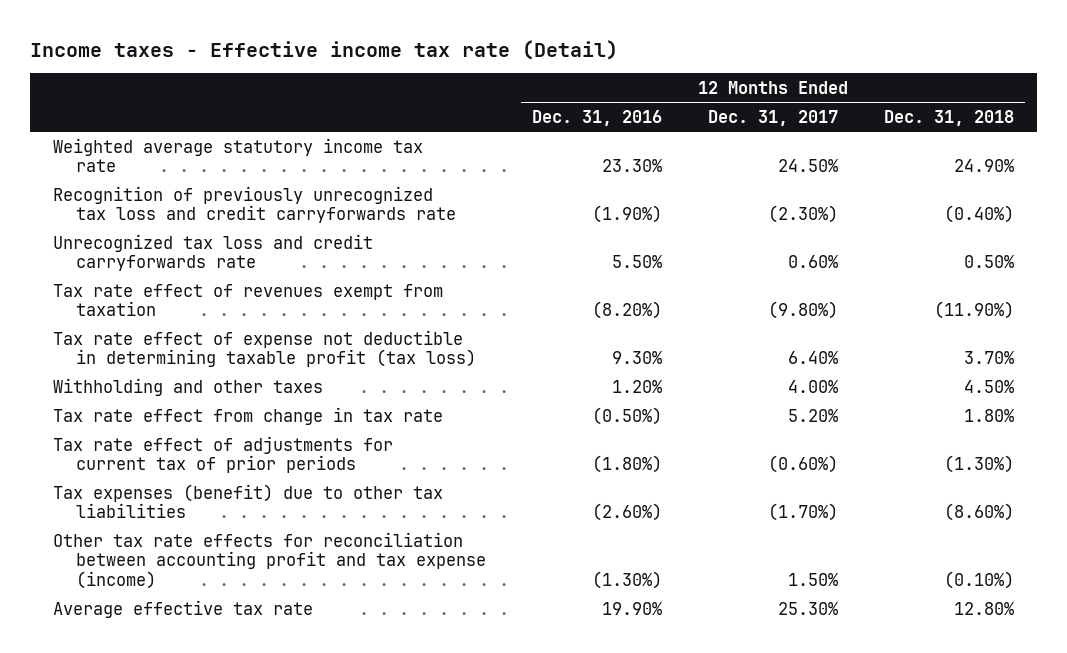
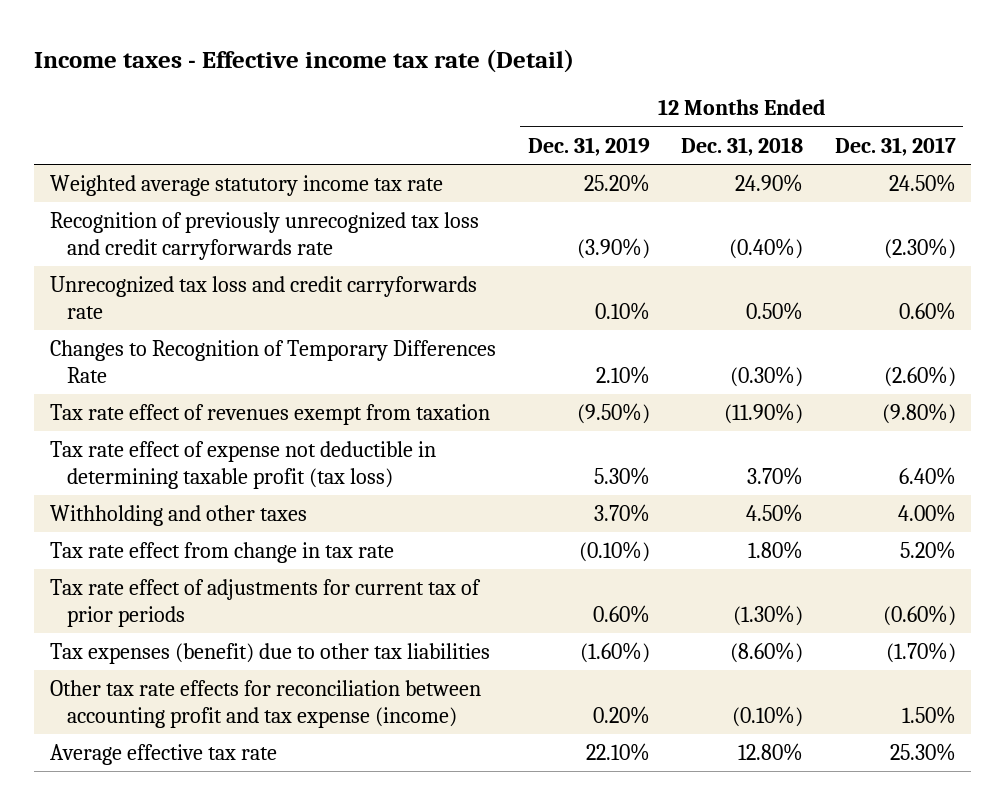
- | 12 Months Ended Dec. 31, 2016 | 12 Months Ended Dec. 31, 2017 | 12 Months Ended Dec. 31, 2018
+ | 12 Months Ended Dec. 31, 2019 | 12 Months Ended Dec. 31, 2018 | 12 Months Ended Dec. 31, 2017
+ Changes to Recognition of Temporary Differences Rate | 2.10% | (0.30%) | (2.60%)

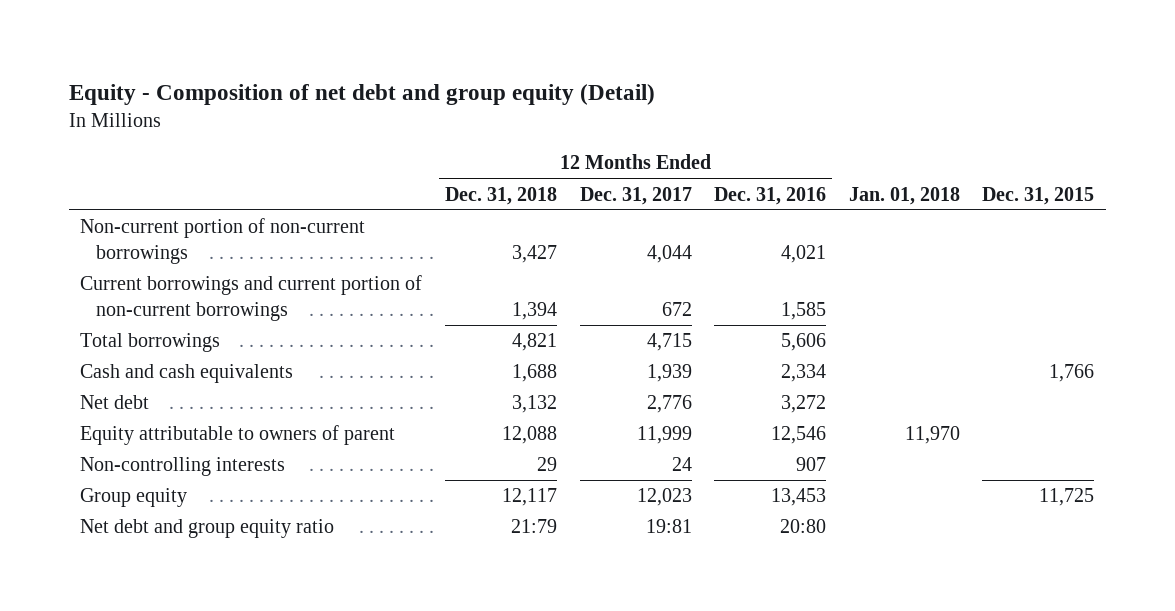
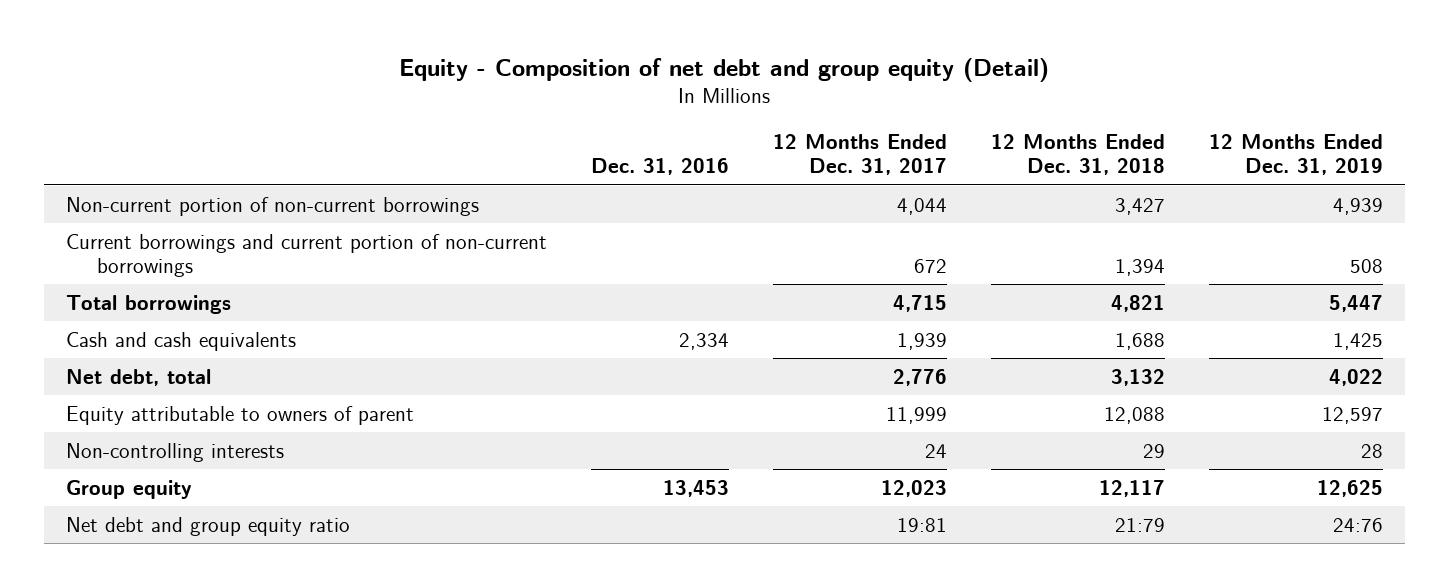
- | 12 Months Ended Dec. 31, 2018 | 12 Months Ended Dec. 31, 2017 | 12 Months Ended Dec. 31, 2016 | Jan. 01, 2018 | Dec. 31, 2015
+ | Dec. 31, 2016 | 12 Months Ended Dec. 31, 2017 | 12 Months Ended Dec. 31, 2018 | 12 Months Ended Dec. 31, 2019
- Net debt | 3,132 | 2,776 | 3,272 | |
+ Net debt, total | | 2,776 | 3,132 | 4,022

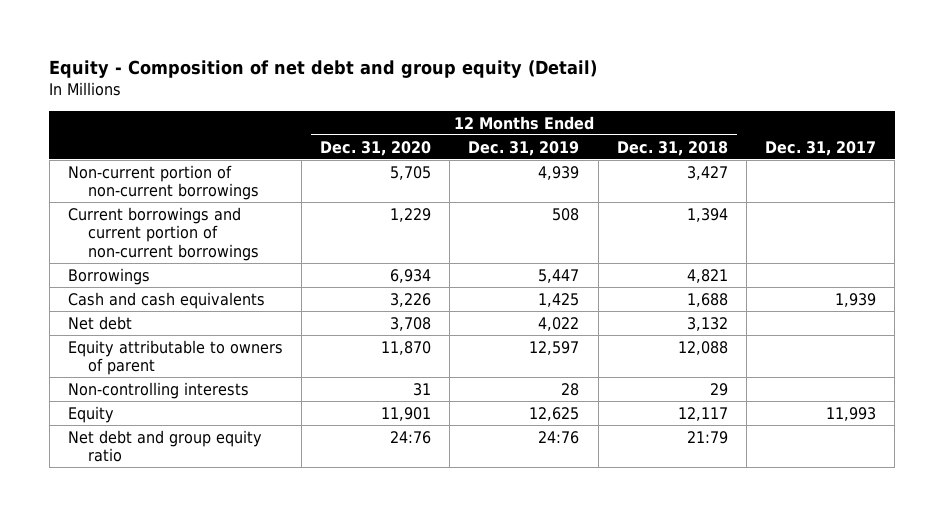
- | Dec. 31, 2016 | 12 Months Ended Dec. 31, 2017 | 12 Months Ended Dec. 31, 2018 | 12 Months Ended Dec. 31, 2019
+ | 12 Months Ended Dec. 31, 2020 | 12 Months Ended Dec. 31, 2019 | 12 Months Ended Dec. 31, 2018 | Dec. 31, 2017
- Total borrowings | | 4,715 | 4,821 | 5,447
+ Borrowings | 6,934 | 5,447 | 4,821 |
- Net debt, total | | 2,776 | 3,132 | 4,022
+ Net debt | 3,708 | 4,022 | 3,132 |
- Group equity | 13,453 | 12,023 | 12,117 | 12,625
+ Equity | 11,901 | 12,625 | 12,117 | 11,993

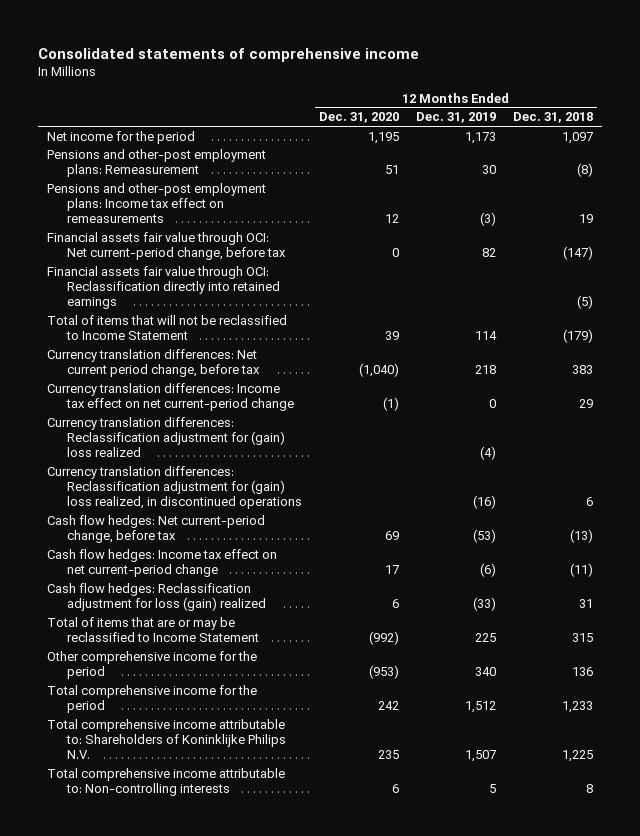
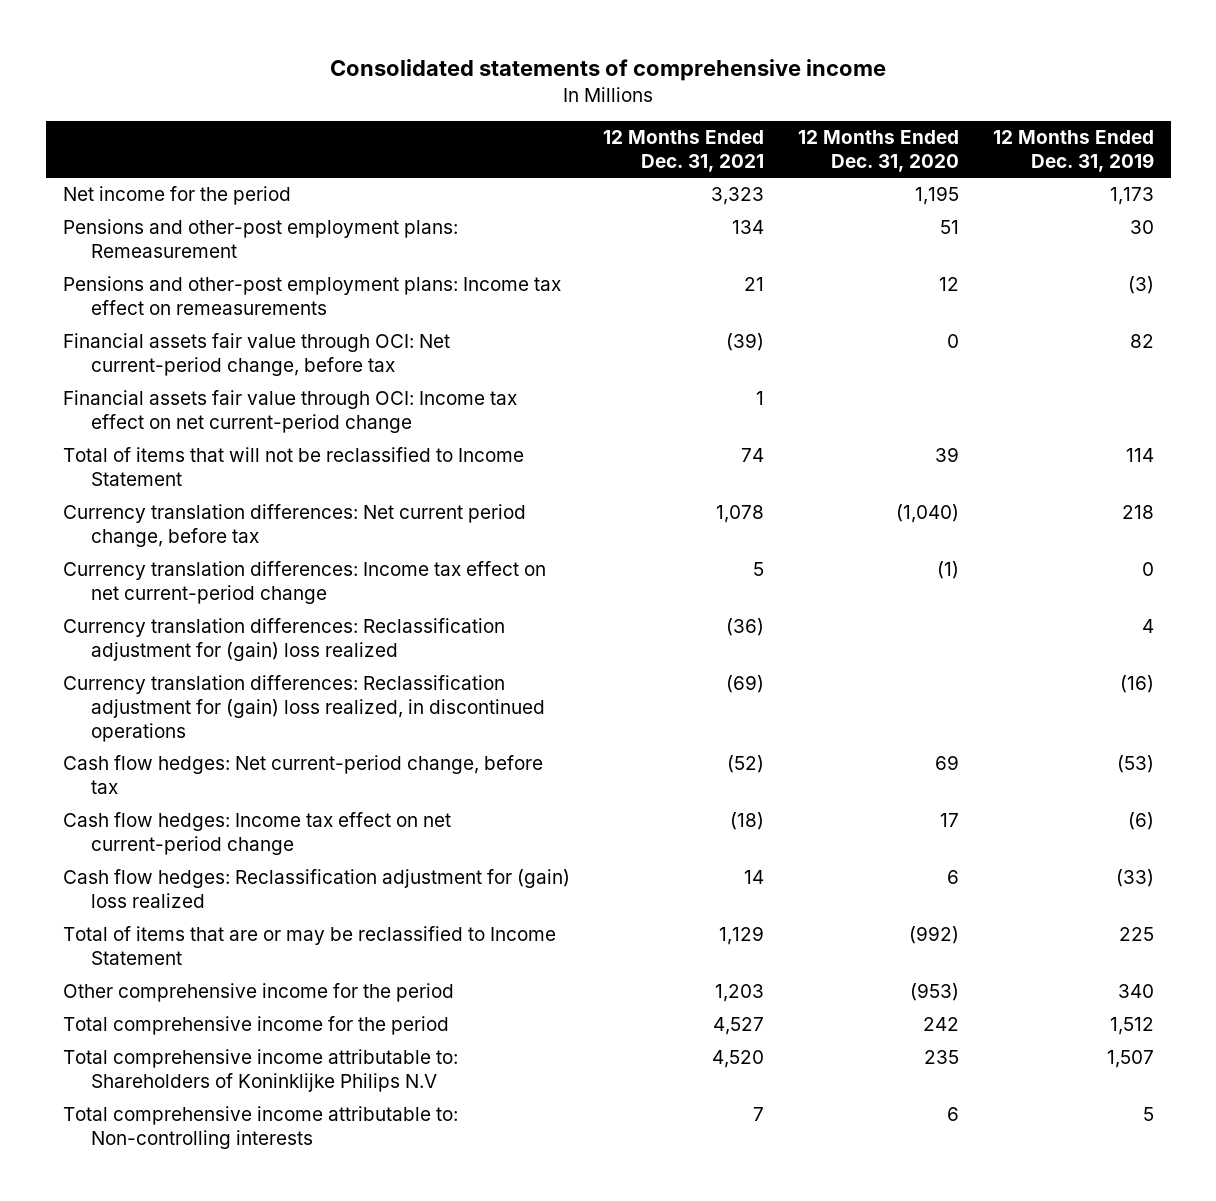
- | 12 Months Ended Dec. 31, 2020 | 12 Months Ended Dec. 31, 2019 | 12 Months Ended Dec. 31, 2018
+ | 12 Months Ended Dec. 31, 2021 | 12 Months Ended Dec. 31, 2020 | 12 Months Ended Dec. 31, 2019
- Financial assets fair value through OCI: Reclassification directly into retained earnings | | | (5)
+ Financial assets fair value through OCI: Income tax effect on net current-period change | 1 | |
- Currency translation differences: Reclassification adjustment for (gain) loss realized | | (4) |
+ Currency translation differences: Reclassification adjustment for (gain) loss realized | (36) | | 4
- Cash flow hedges: Reclassification adjustment for loss (gain) realized | 6 | (33) | 31
+ Cash flow hedges: Reclassification adjustment for (gain) loss realized | 14 | 6 | (33)
- Total comprehensive income attributable to: Shareholders of Koninklijke Philips N.V. | 235 | 1,507 | 1,225
+ Total comprehensive income attributable to: Shareholders of Koninklijke Philips N.V | 4,520 | 235 | 1,507

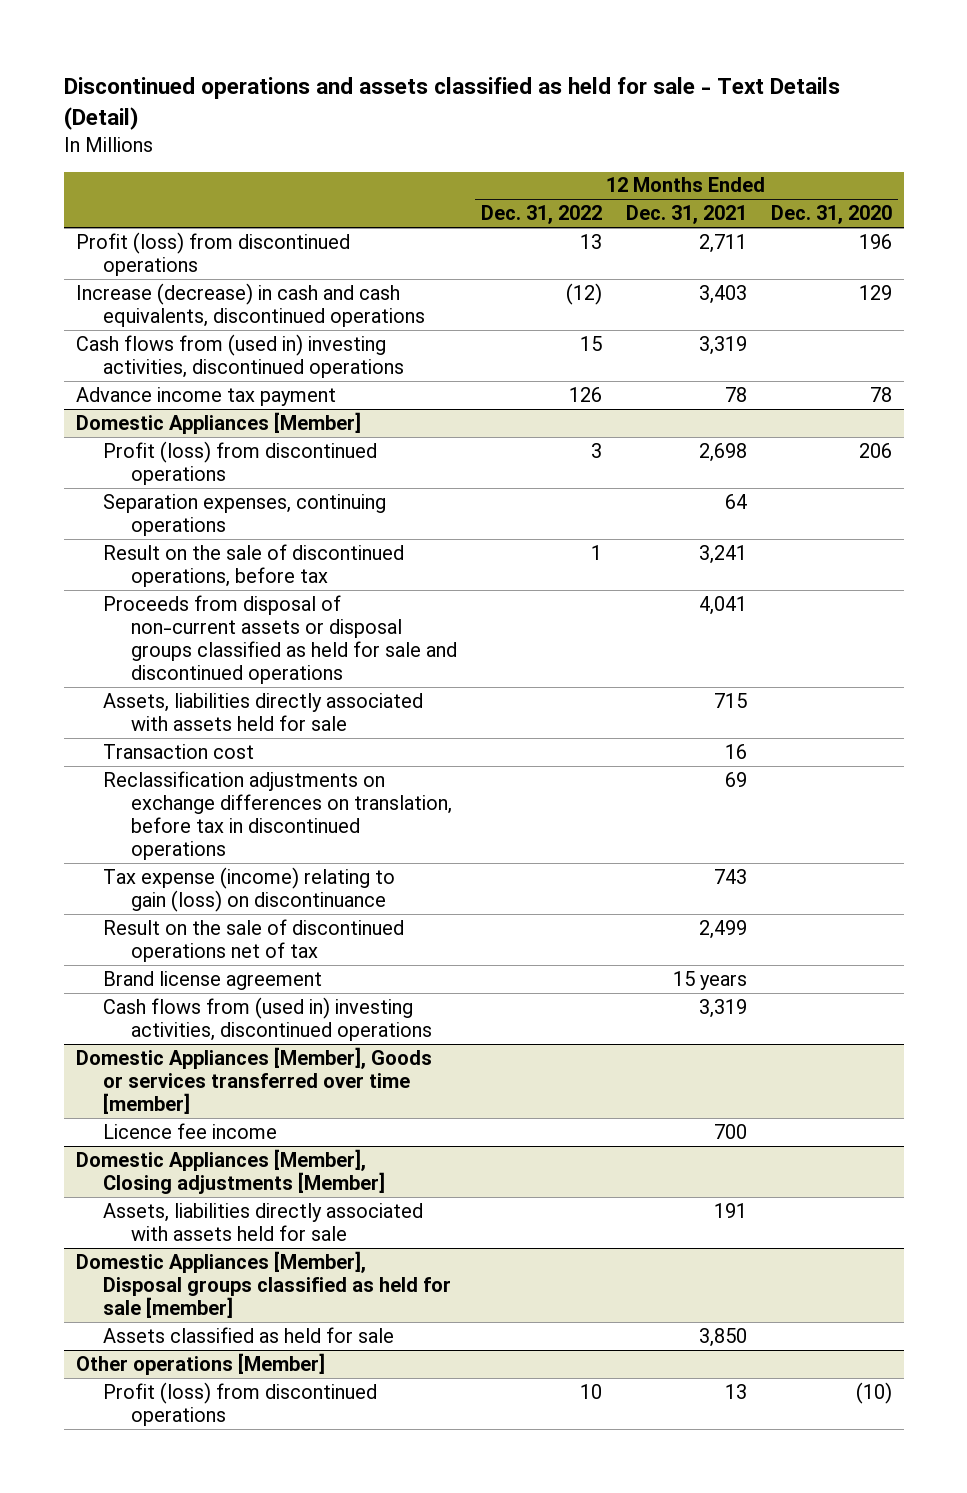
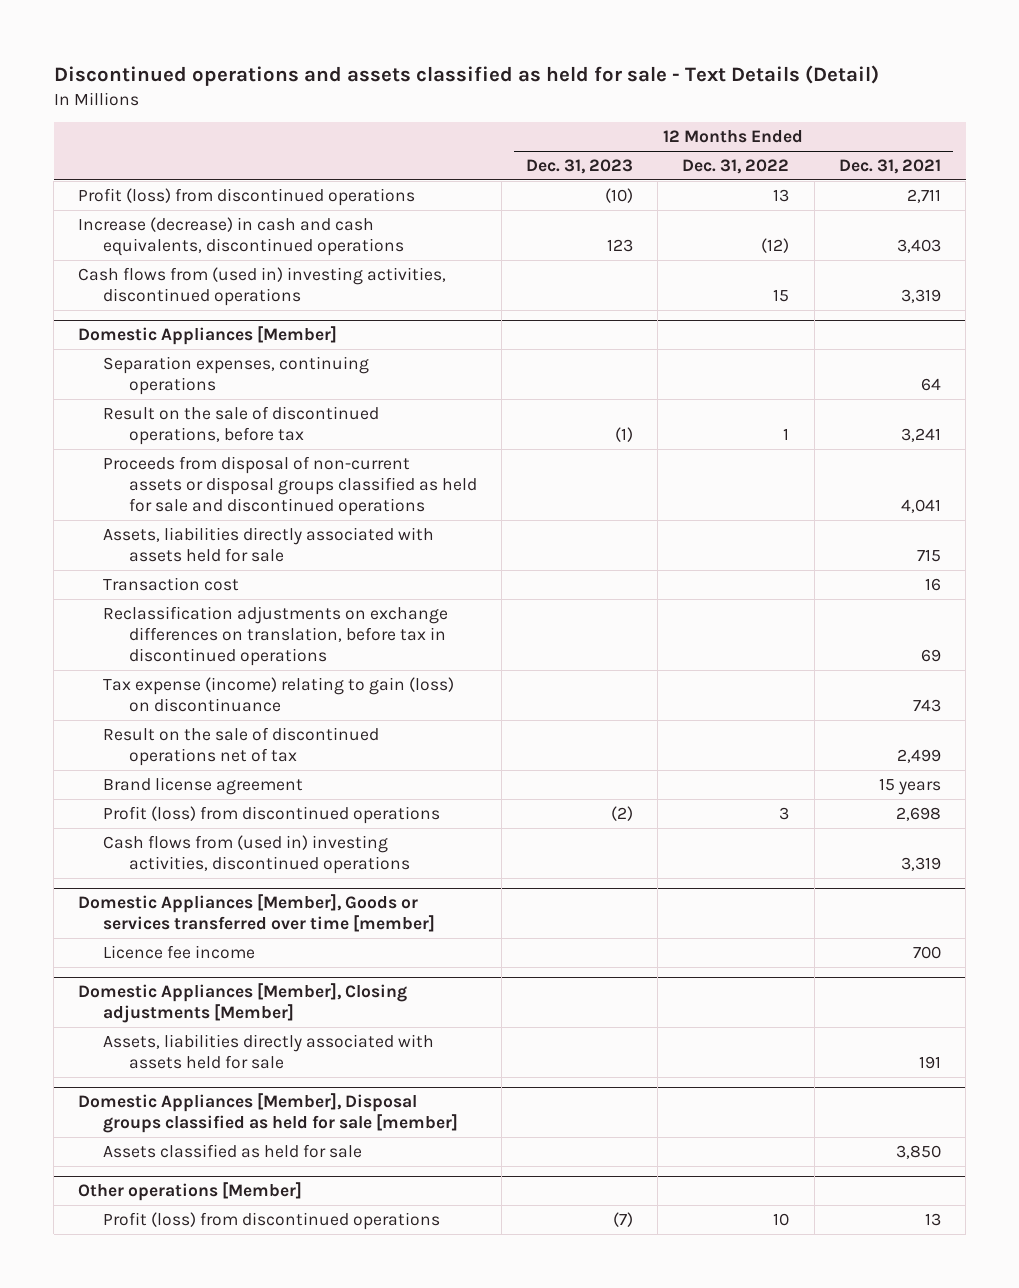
- | 12 Months Ended Dec. 31, 2022 | 12 Months Ended Dec. 31, 2021 | 12 Months Ended Dec. 31, 2020
+ | 12 Months Ended Dec. 31, 2023 | 12 Months Ended Dec. 31, 2022 | 12 Months Ended Dec. 31, 2021
- Advance income tax payment | 126 | 78 | 78
@ Domestic Appliances [Member]
moved down: Profit (loss) from discontinued operations | (2) | 3 | 2,698

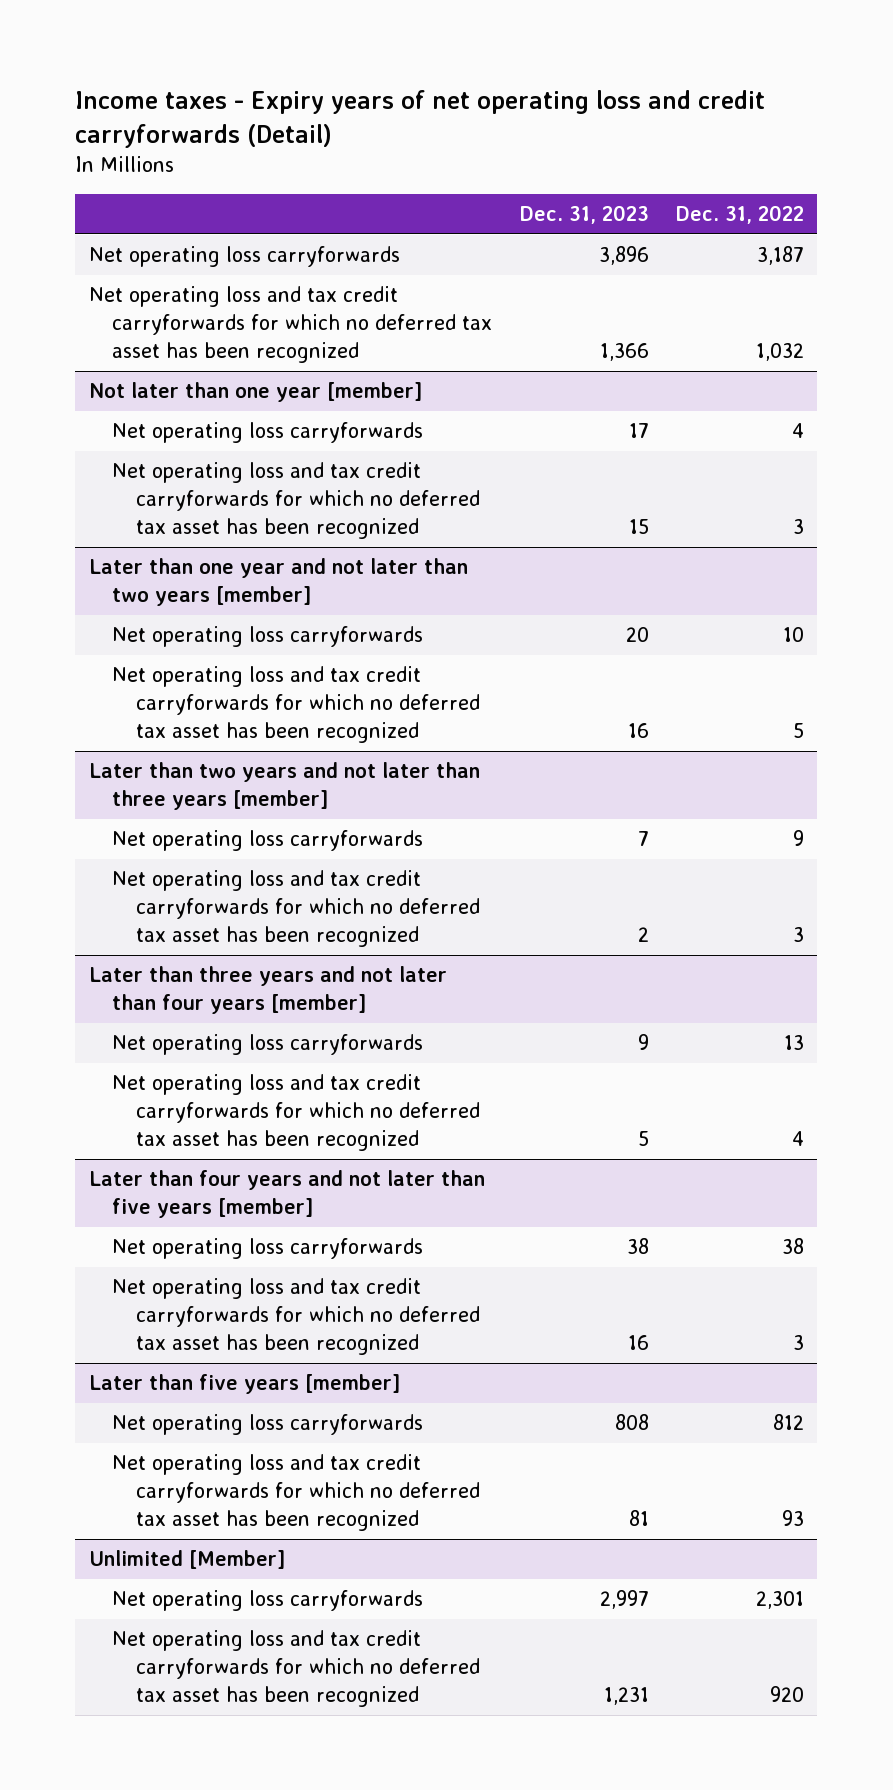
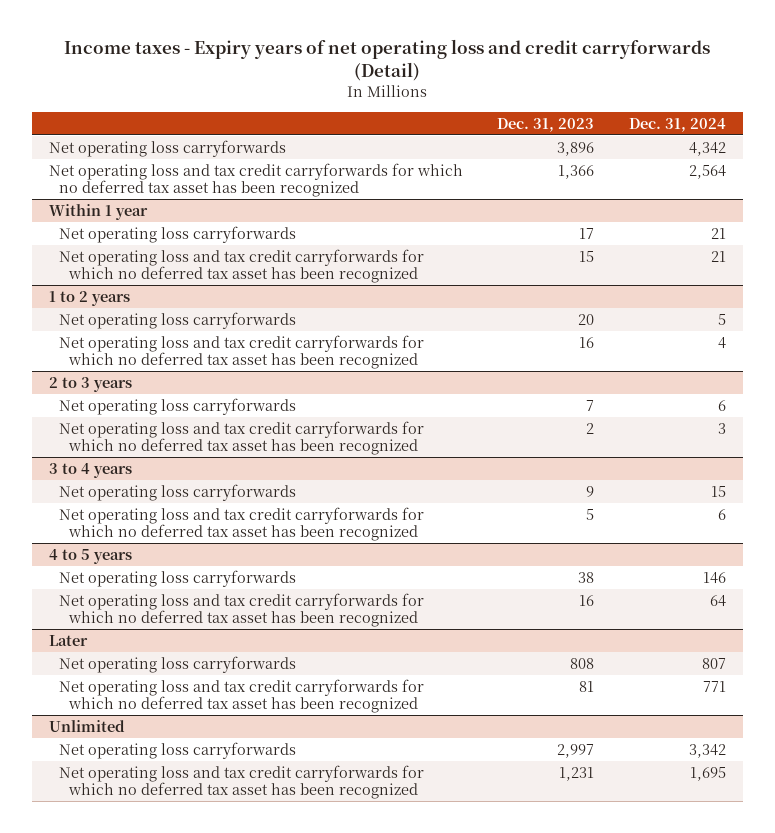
- | Dec. 31, 2023 | Dec. 31, 2022
+ | Dec. 31, 2023 | Dec. 31, 2024
- Not later than one year [member]
+ Within 1 year
- Later than one year and not later than two years [member]
+ 1 to 2 years
- Later than two years and not later than three years [member]
+ 2 to 3 years
- Later than three years and not later than four years [member]
+ 3 to 4 years
- Later than four years and not later than five years [member]
+ 4 to 5 years
- Later than five years [member]
+ Later
- Unlimited [Member]
+ Unlimited

